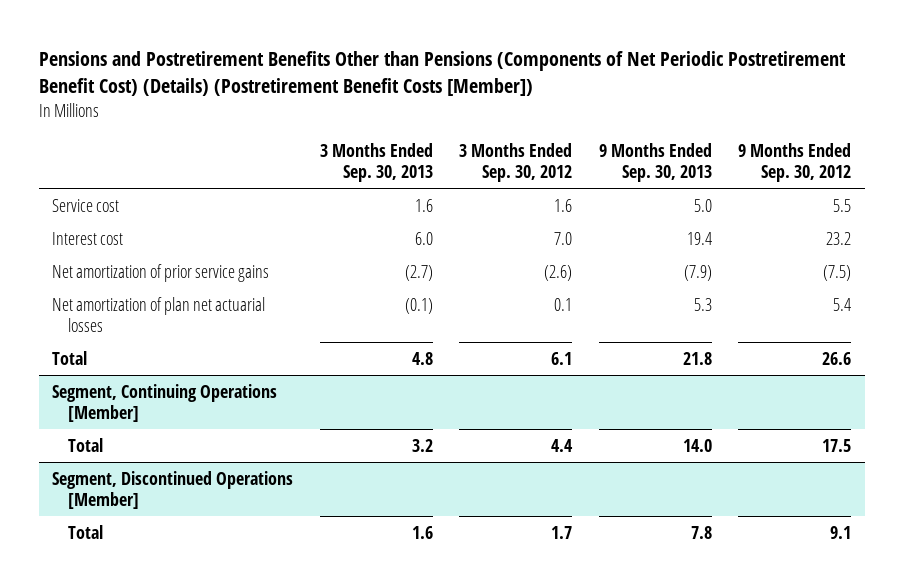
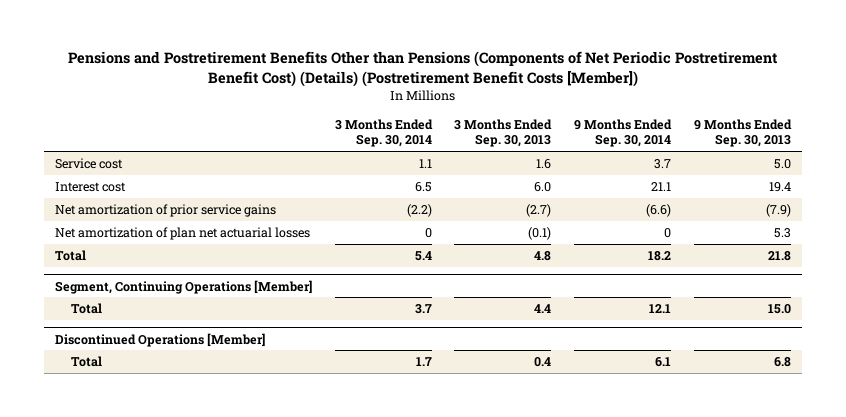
- | 3 Months Ended Sep. 30, 2013 | 3 Months Ended Sep. 30, 2012 | 9 Months Ended Sep. 30, 2013 | 9 Months Ended Sep. 30, 2012
+ | 3 Months Ended Sep. 30, 2014 | 3 Months Ended Sep. 30, 2013 | 9 Months Ended Sep. 30, 2014 | 9 Months Ended Sep. 30, 2013
@ Segment, Continuing Operations [Member]
- Total | 3.2 | 4.4 | 14.0 | 17.5
- Segment, Discontinued Operations [Member]
- Total | 1.6 | 1.7 | 7.8 | 9.1
@ Segment, Continuing Operations [Member]
+ Total | 3.7 | 4.4 | 12.1 | 15.0
+ Discontinued Operations [Member]
+ Total | 1.7 | 0.4 | 6.1 | 6.8

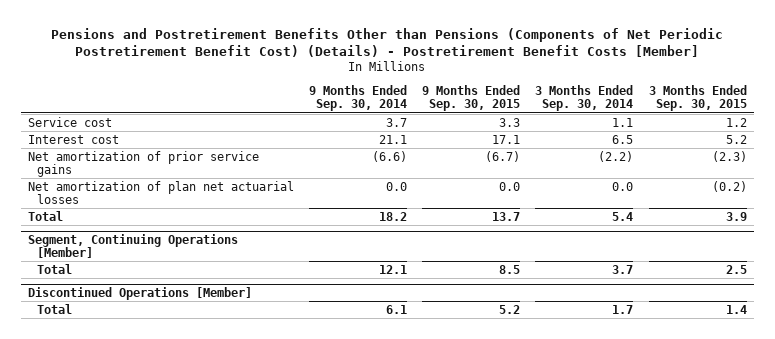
- Pensions and Postretirement Benefits Other than Pensions (Components of Net Periodic Postretirement Benefit Cost) (Details) (Postretirement Benefit Costs [Member])
+ Pensions and Postretirement Benefits Other than Pensions (Components of Net Periodic Postretirement Benefit Cost) (Details) - Postretirement Benefit Costs [Member]
- | 3 Months Ended Sep. 30, 2014 | 3 Months Ended Sep. 30, 2013 | 9 Months Ended Sep. 30, 2014 | 9 Months Ended Sep. 30, 2013
+ | 9 Months Ended Sep. 30, 2014 | 9 Months Ended Sep. 30, 2015 | 3 Months Ended Sep. 30, 2014 | 3 Months Ended Sep. 30, 2015
- Net amortization of plan net actuarial losses | 0 | (0.1) | 0 | 5.3
+ Net amortization of plan net actuarial losses | 0.0 | 0.0 | 0.0 | (0.2)

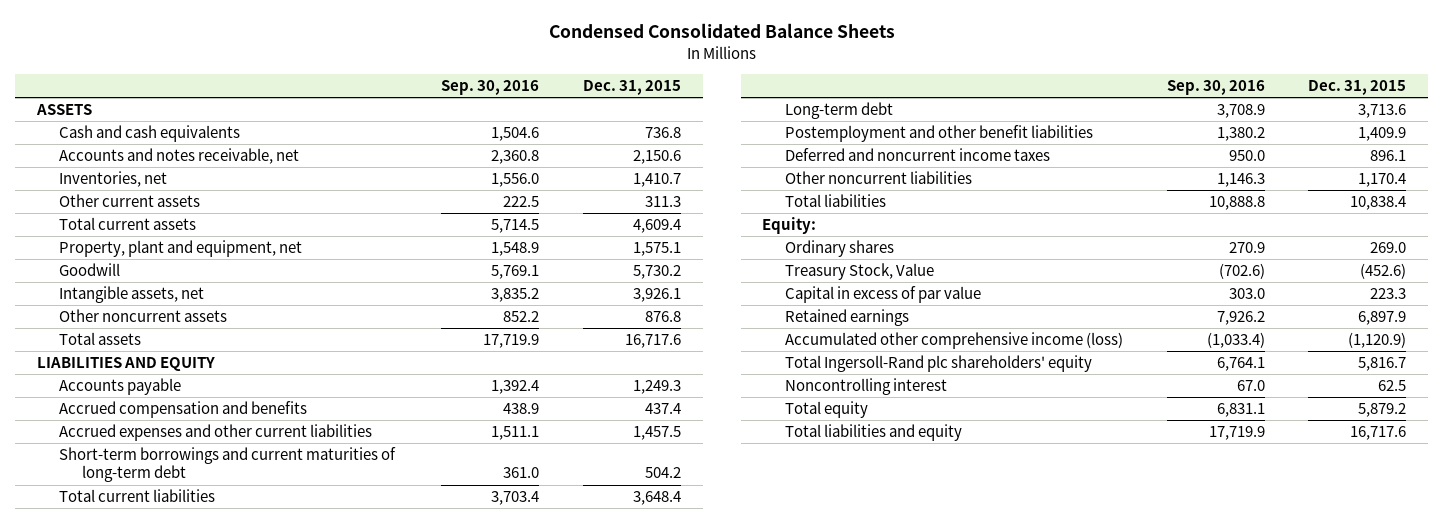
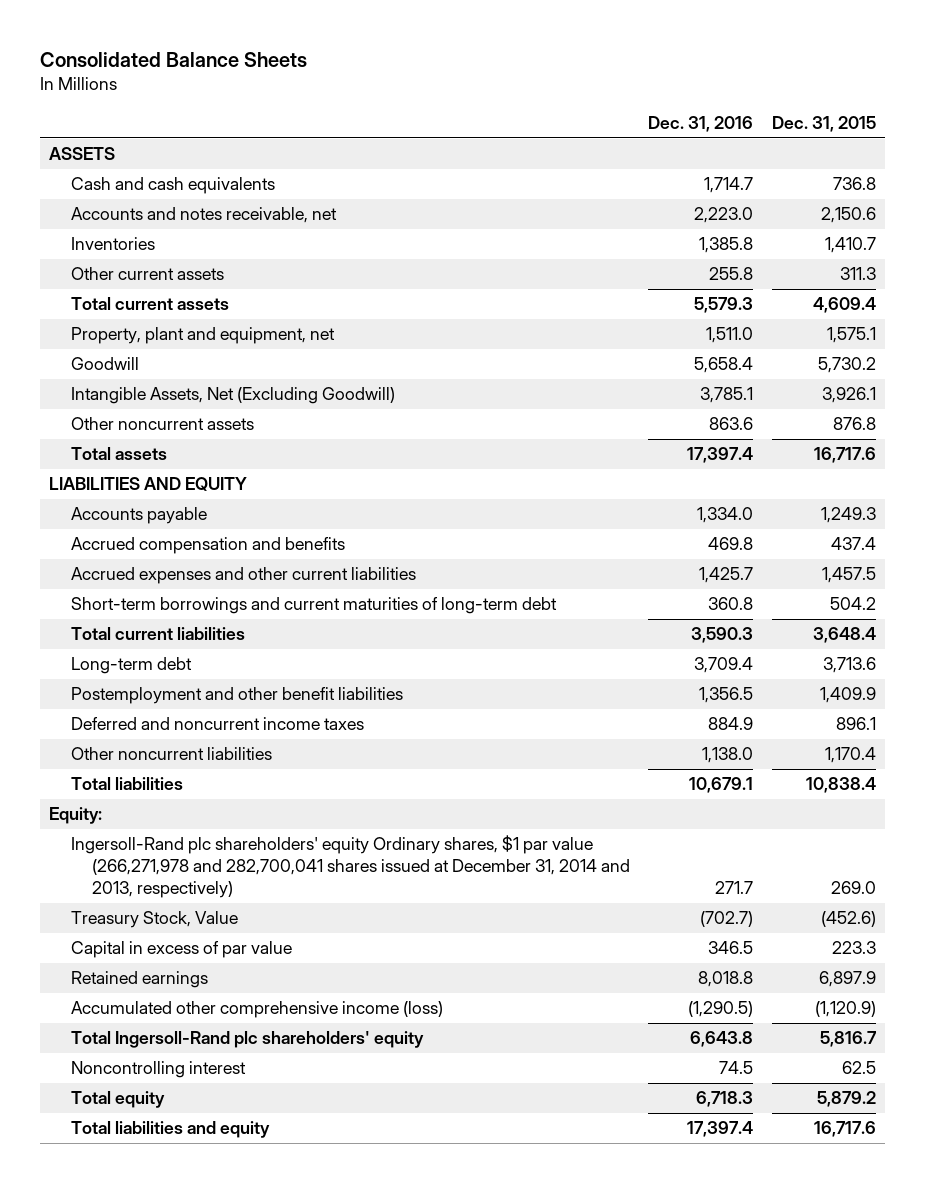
- Condensed Consolidated Balance Sheets
+ Consolidated Balance Sheets
- | Sep. 30, 2016 | Dec. 31, 2015
+ | Dec. 31, 2016 | Dec. 31, 2015
- Inventories, net | 1,556.0 | 1,410.7
+ Inventories | 1,385.8 | 1,410.7
- Intangible assets, net | 3,835.2 | 3,926.1
+ Intangible Assets, Net (Excluding Goodwill) | 3,785.1 | 3,926.1
- Ordinary shares | 270.9 | 269.0
+ Ingersoll-Rand plc shareholders' equity Ordinary shares, $1 par value (266,271,978 and 282,700,041 shares issued at December 31, 2014 and 2013, respectively) | 271.7 | 269.0

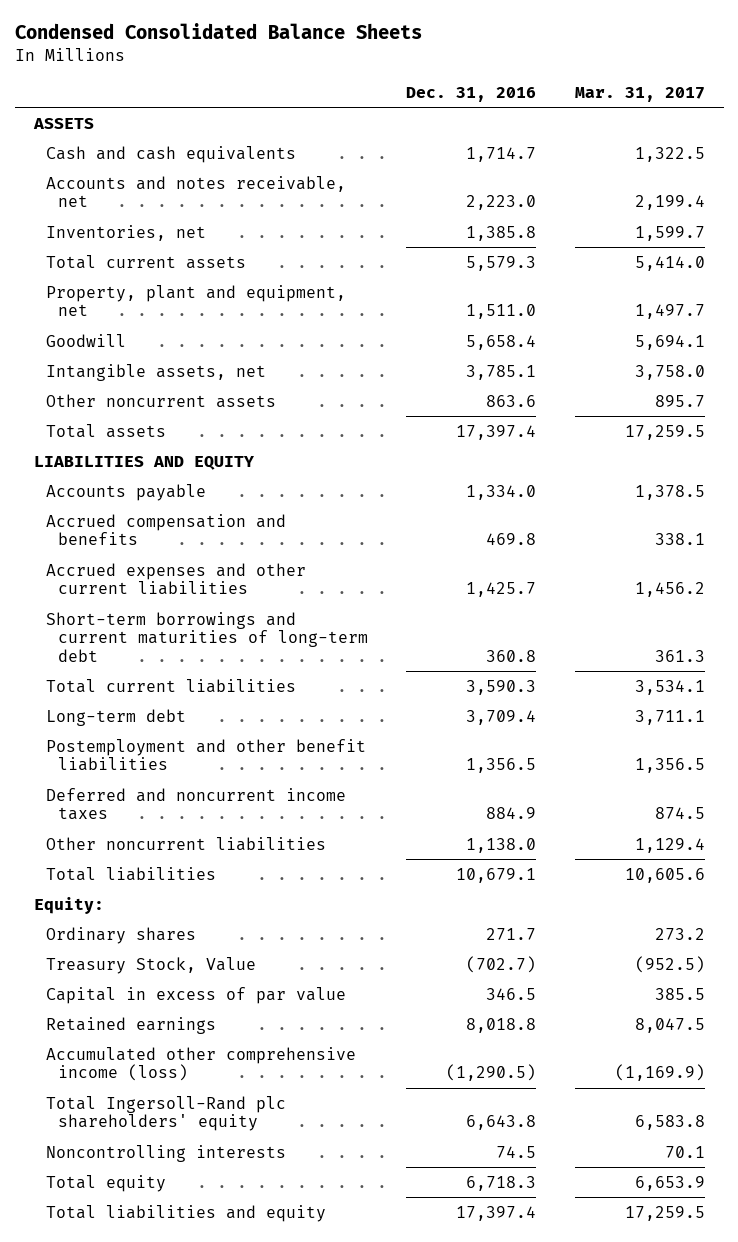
- Consolidated Balance Sheets
+ Condensed Consolidated Balance Sheets
- | Dec. 31, 2016 | Dec. 31, 2015
+ | Dec. 31, 2016 | Mar. 31, 2017
- Inventories | 1,385.8 | 1,410.7
- Other current assets | 255.8 | 311.3
+ Inventories, net | 1,385.8 | 1,599.7
- Intangible Assets, Net (Excluding Goodwill) | 3,785.1 | 3,926.1
+ Intangible assets, net | 3,785.1 | 3,758.0
- Ingersoll-Rand plc shareholders' equity Ordinary shares, $1 par value (266,271,978 and 282,700,041 shares issued at December 31, 2014 and 2013, respectively) | 271.7 | 269.0
+ Ordinary shares | 271.7 | 273.2
- Noncontrolling interest | 74.5 | 62.5
+ Noncontrolling interests | 74.5 | 70.1

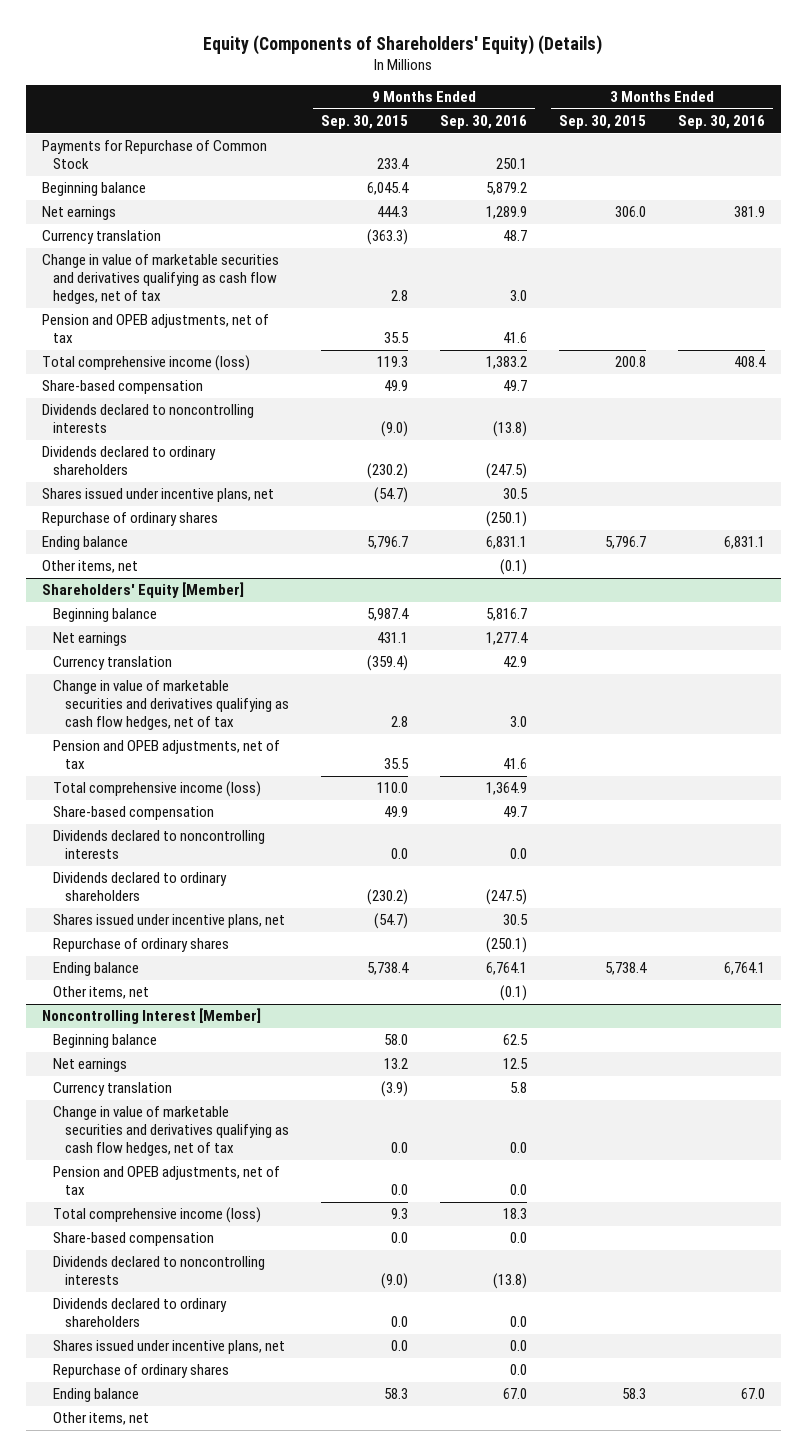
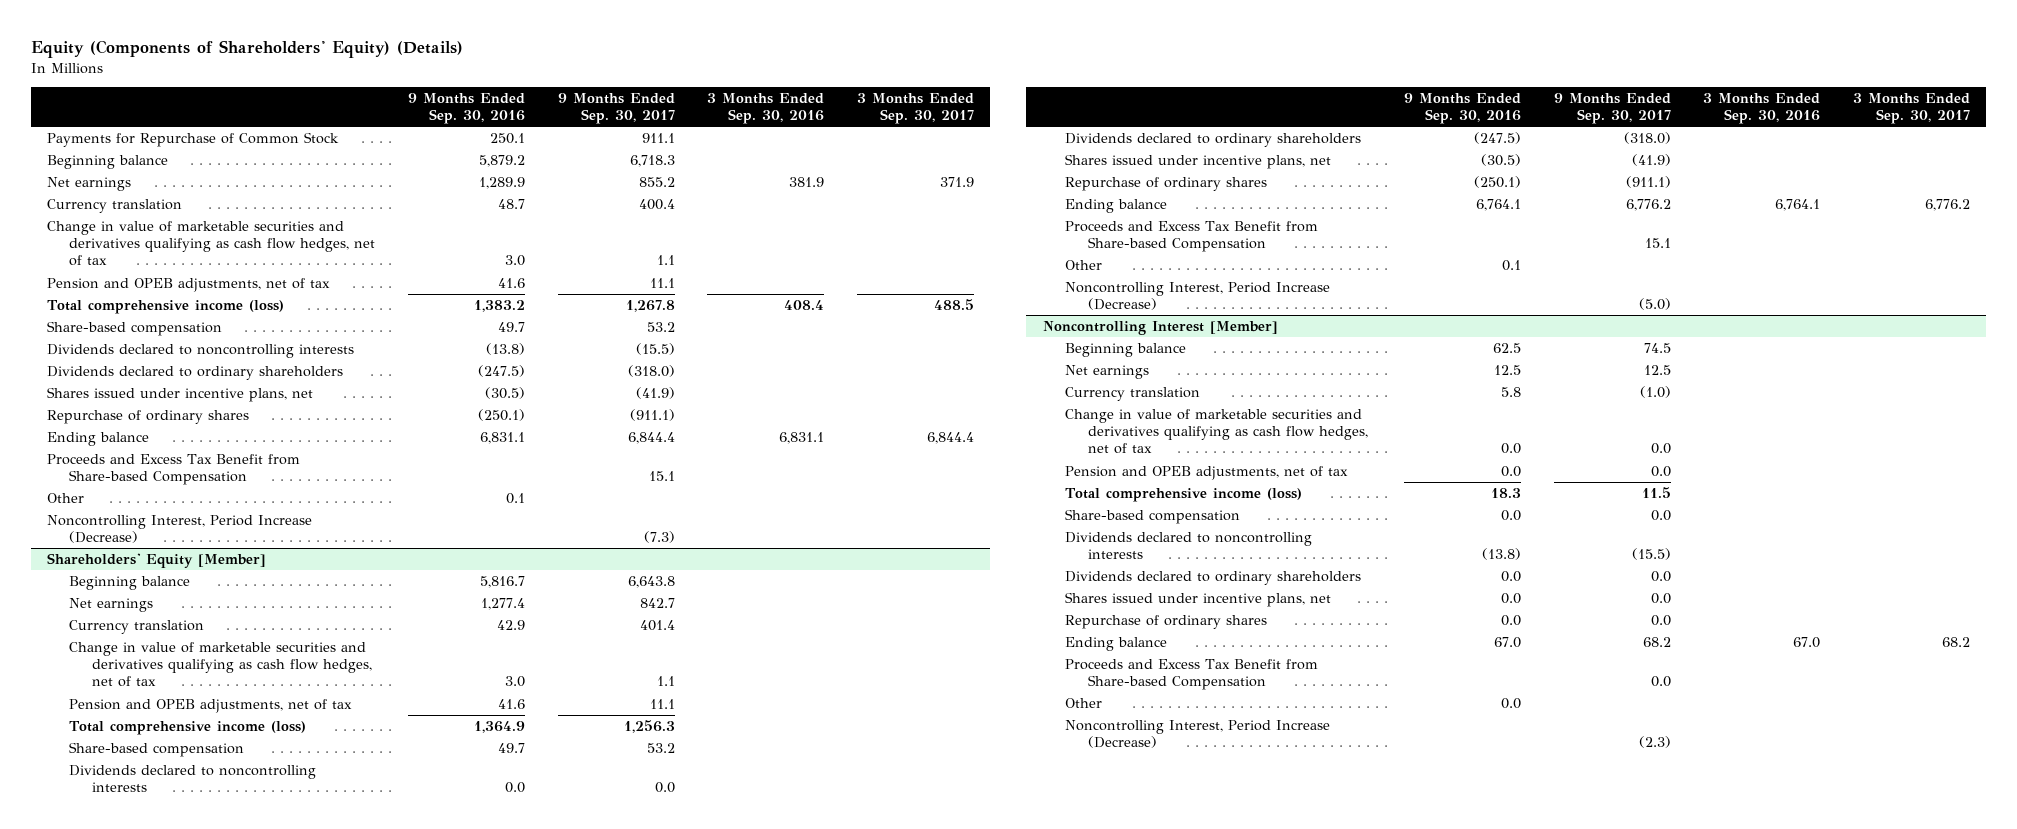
- | 9 Months Ended Sep. 30, 2015 | 9 Months Ended Sep. 30, 2016 | 3 Months Ended Sep. 30, 2015 | 3 Months Ended Sep. 30, 2016
+ | 9 Months Ended Sep. 30, 2016 | 9 Months Ended Sep. 30, 2017 | 3 Months Ended Sep. 30, 2016 | 3 Months Ended Sep. 30, 2017
- Shares issued under incentive plans, net | (54.7) | 30.5 | |
+ Shares issued under incentive plans, net | (30.5) | (41.9) | |
- Other items, net | | (0.1) | |
+ Proceeds and Excess Tax Benefit from Share-based Compensation | | 15.1 | |
+ Other | 0.1 | | |
+ Noncontrolling Interest, Period Increase (Decrease) | | (7.3) | |
@ Shareholders' Equity [Member]
- Shares issued under incentive plans, net | (54.7) | 30.5 | |
+ Shares issued under incentive plans, net | (30.5) | (41.9) | |
- Other items, net | | (0.1) | |
+ Proceeds and Excess Tax Benefit from Share-based Compensation | | 15.1 | |
+ Other | 0.1 | | |
+ Noncontrolling Interest, Period Increase (Decrease) | | (5.0) | |
@ Noncontrolling Interest [Member]
- Other items, net
+ Proceeds and Excess Tax Benefit from Share-based Compensation | | 0.0 | |
+ Other | 0.0 | | |
+ Noncontrolling Interest, Period Increase (Decrease) | | (2.3) | |

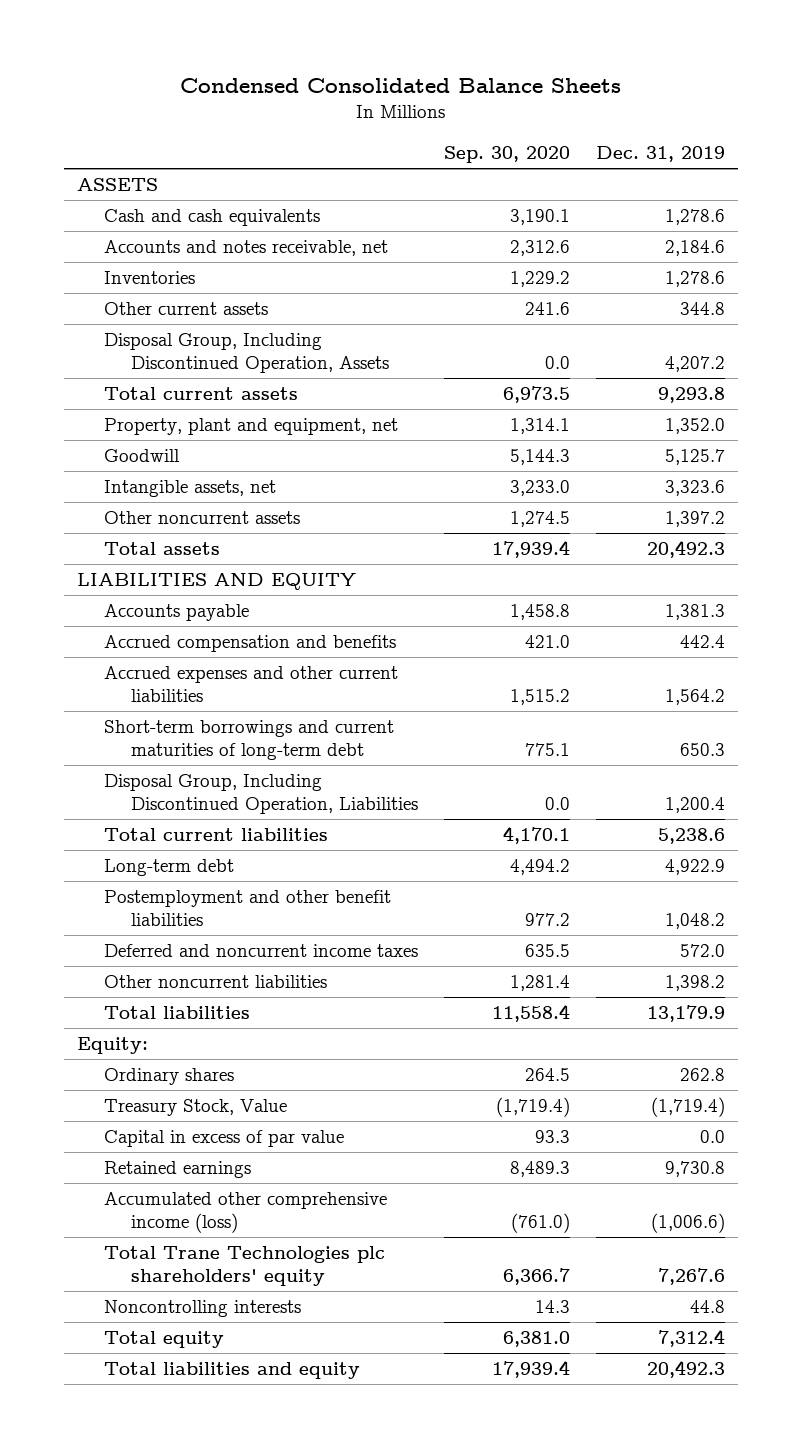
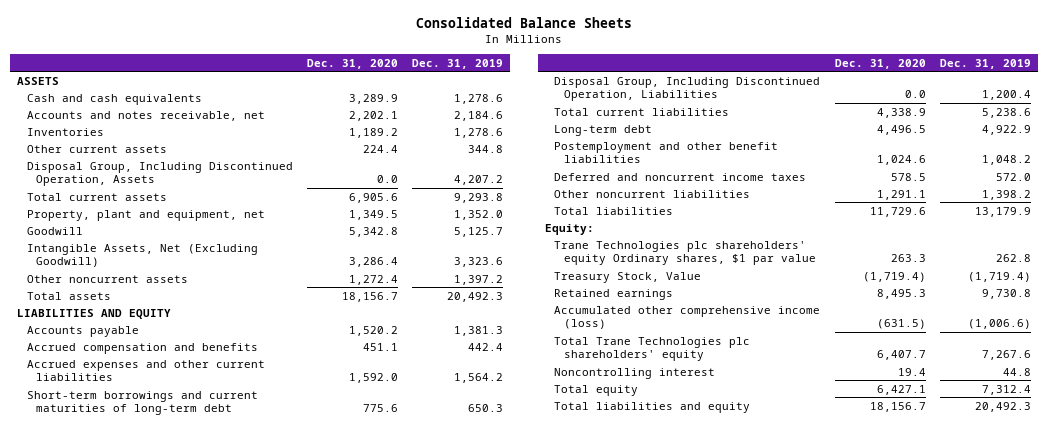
- Condensed Consolidated Balance Sheets
+ Consolidated Balance Sheets
- | Sep. 30, 2020 | Dec. 31, 2019
+ | Dec. 31, 2020 | Dec. 31, 2019
- Intangible assets, net | 3,233.0 | 3,323.6
+ Intangible Assets, Net (Excluding Goodwill) | 3,286.4 | 3,323.6
- Ordinary shares | 264.5 | 262.8
+ Trane Technologies plc shareholders' equity Ordinary shares, $1 par value | 263.3 | 262.8
- Capital in excess of par value | 93.3 | 0.0
- Noncontrolling interests | 14.3 | 44.8
+ Noncontrolling interest | 19.4 | 44.8

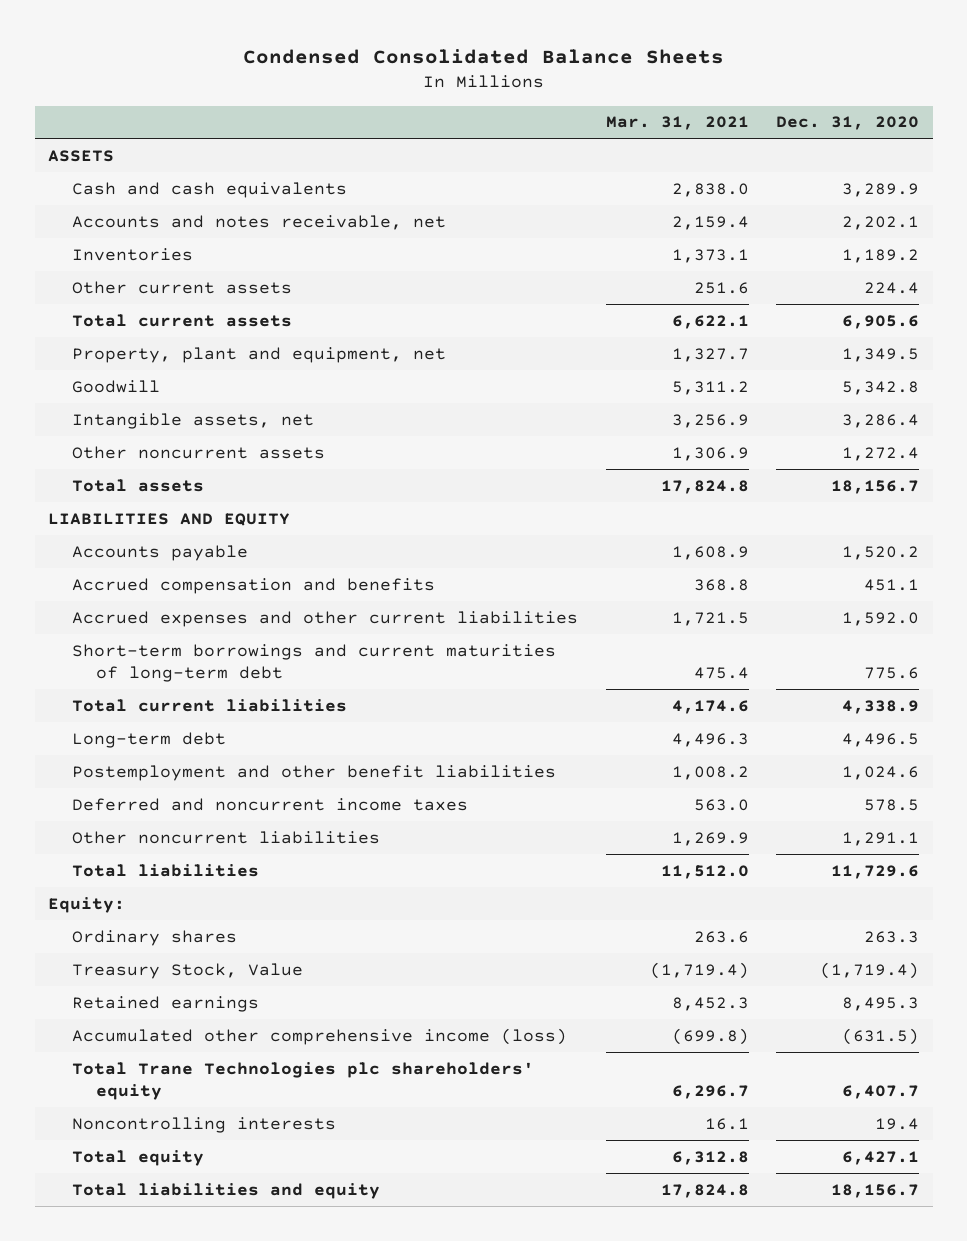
- Consolidated Balance Sheets
+ Condensed Consolidated Balance Sheets
- | Dec. 31, 2020 | Dec. 31, 2019
+ | Mar. 31, 2021 | Dec. 31, 2020
- Disposal Group, Including Discontinued Operation, Assets | 0.0 | 4,207.2
- Intangible Assets, Net (Excluding Goodwill) | 3,286.4 | 3,323.6
+ Intangible assets, net | 3,256.9 | 3,286.4
- Disposal Group, Including Discontinued Operation, Liabilities | 0.0 | 1,200.4
- Trane Technologies plc shareholders' equity Ordinary shares, $1 par value | 263.3 | 262.8
+ Ordinary shares | 263.6 | 263.3
- Noncontrolling interest | 19.4 | 44.8
+ Noncontrolling interests | 16.1 | 19.4

